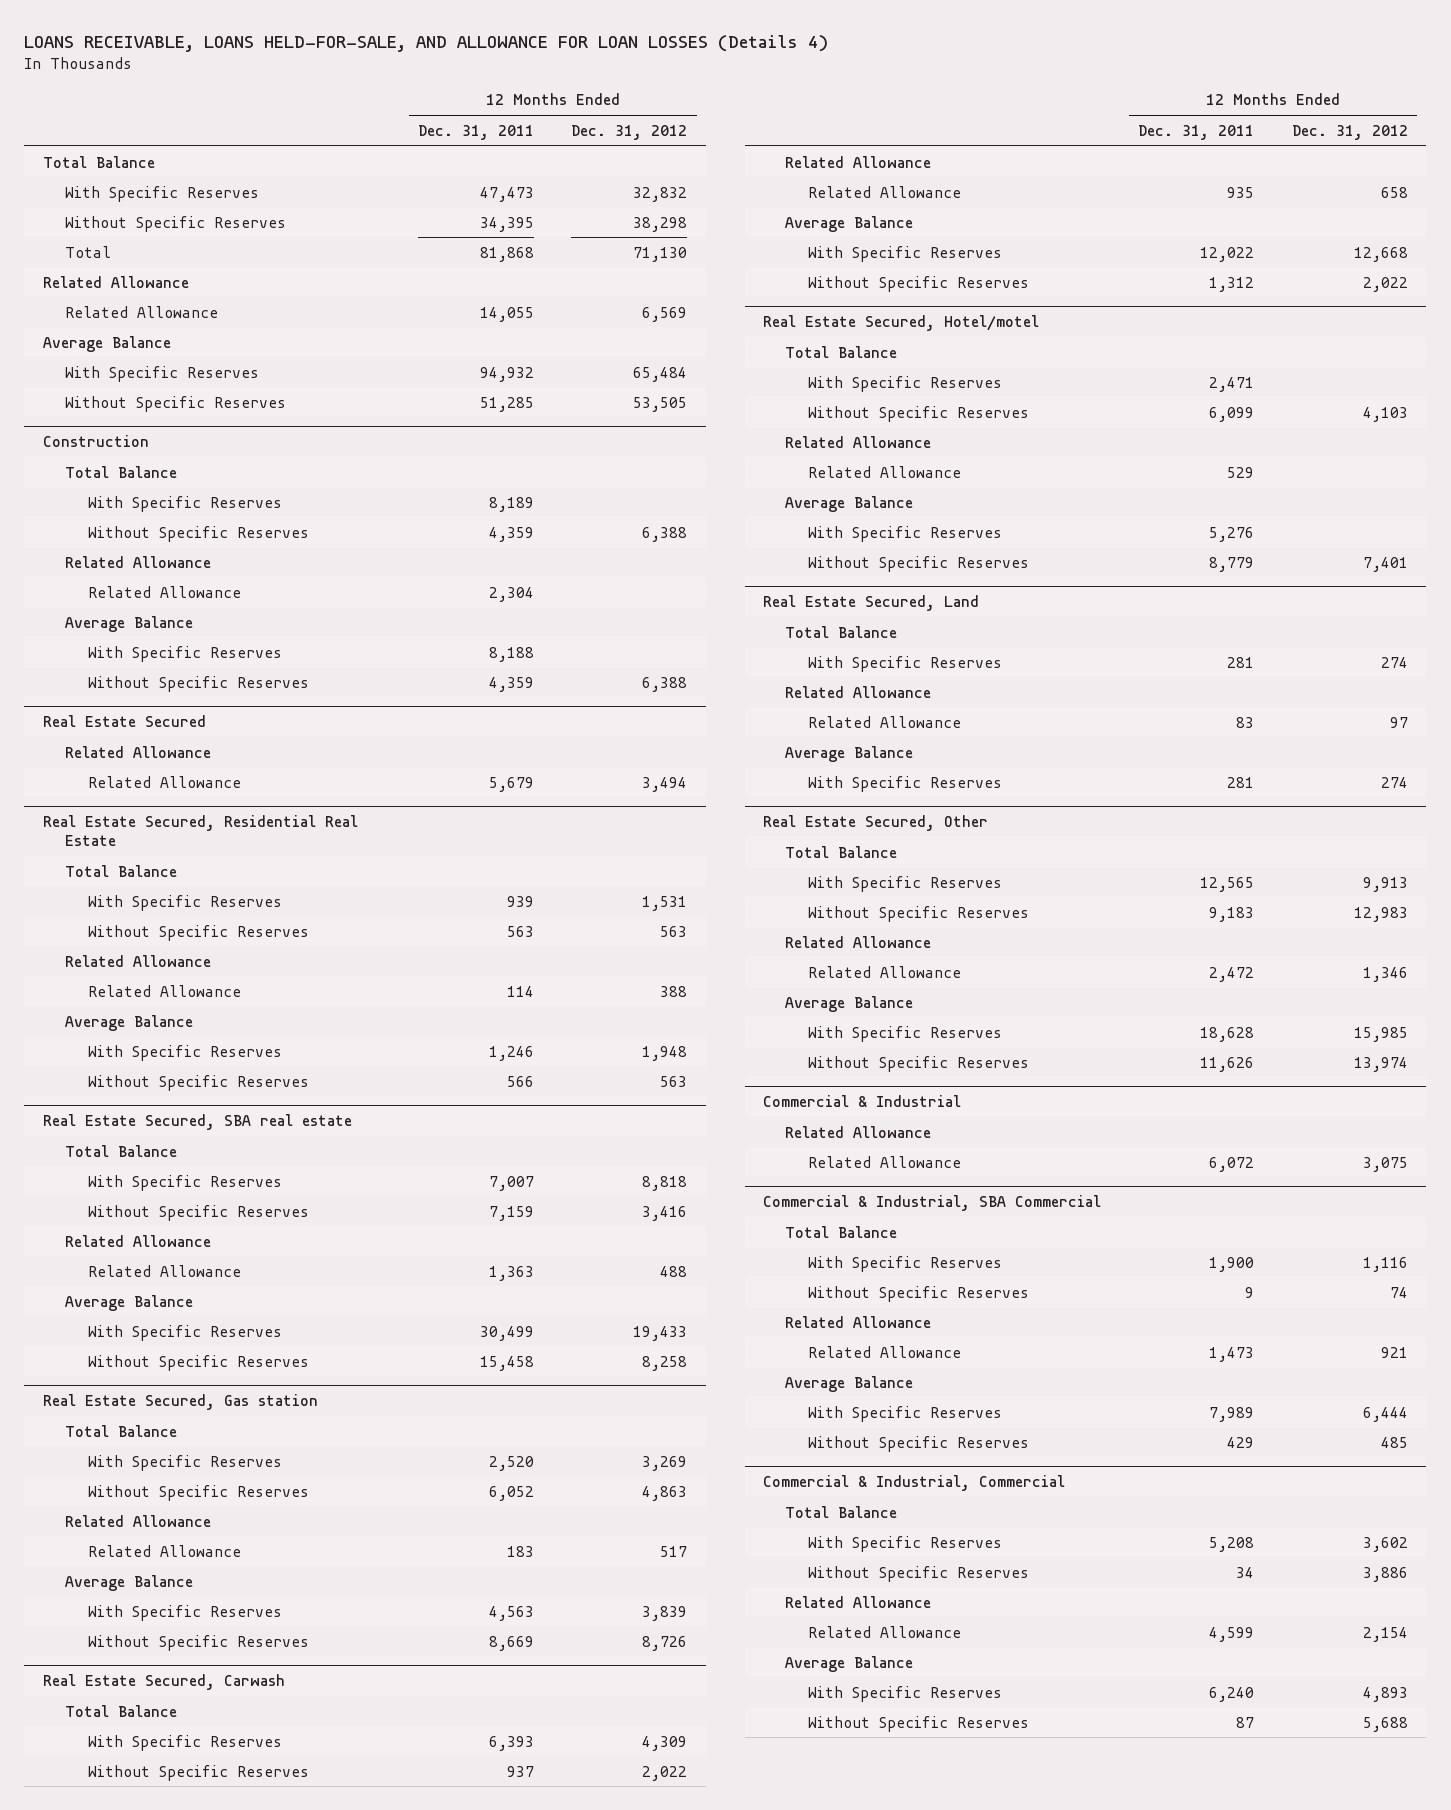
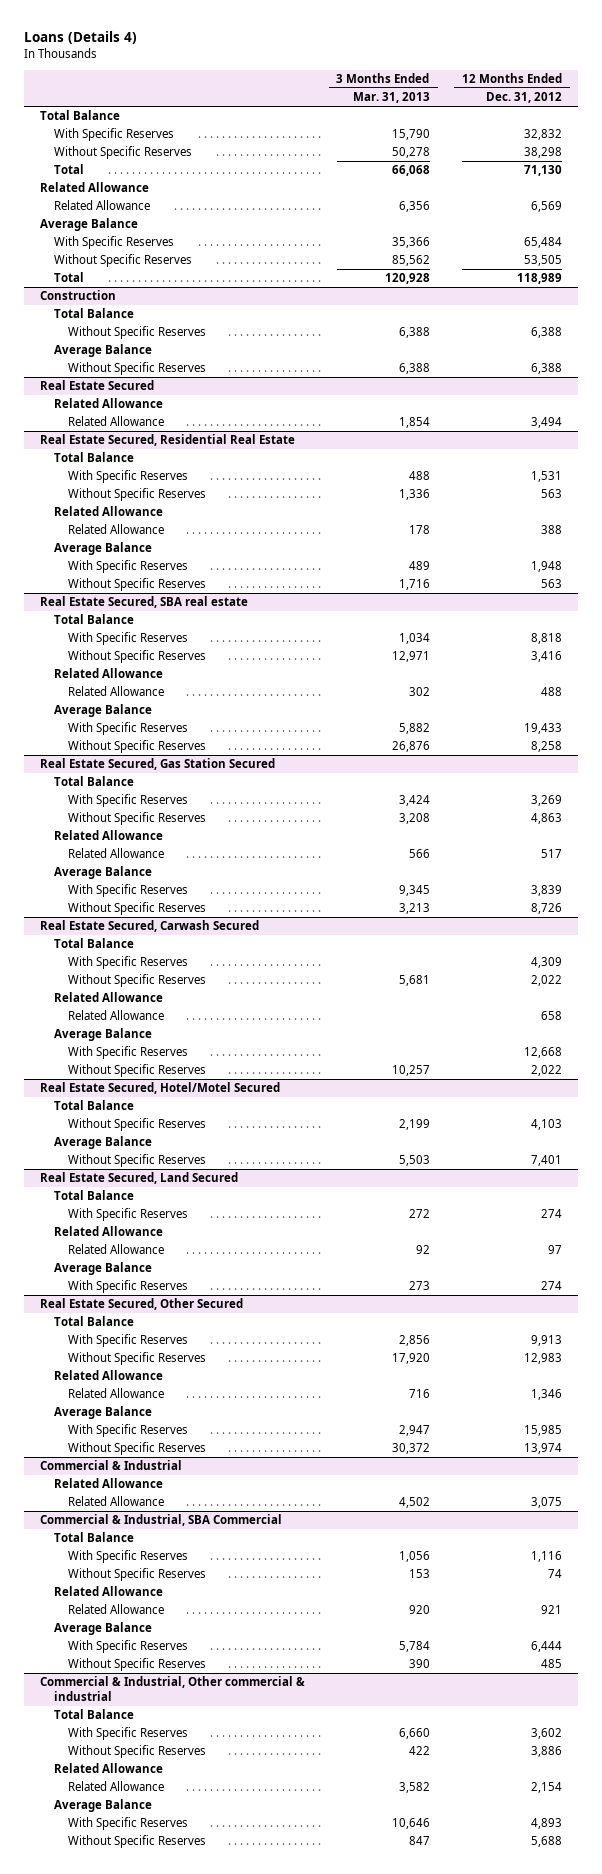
- LOANS RECEIVABLE, LOANS HELD-FOR-SALE, AND ALLOWANCE FOR LOAN LOSSES (Details 4)
+ Loans (Details 4)
- | 12 Months Ended Dec. 31, 2011 | 12 Months Ended Dec. 31, 2012
+ | 3 Months Ended Mar. 31, 2013 | 12 Months Ended Dec. 31, 2012
+ Total | 120,928 | 118,989
@ Construction
- With Specific Reserves | 8,189 |
- Related Allowance
- Related Allowance | 2,304 |
- With Specific Reserves | 8,188 |
- Real Estate Secured, Gas station
+ Real Estate Secured, Gas Station Secured
- Real Estate Secured, Carwash
+ Real Estate Secured, Carwash Secured
- Real Estate Secured, Hotel/motel
+ Real Estate Secured, Hotel/Motel Secured
- With Specific Reserves | 2,471 |
- Related Allowance
- Related Allowance | 529 |
- With Specific Reserves | 5,276 |
- Real Estate Secured, Land
+ Real Estate Secured, Land Secured
- Real Estate Secured, Other
+ Real Estate Secured, Other Secured
- Commercial & Industrial, Commercial
+ Commercial & Industrial, Other commercial & industrial

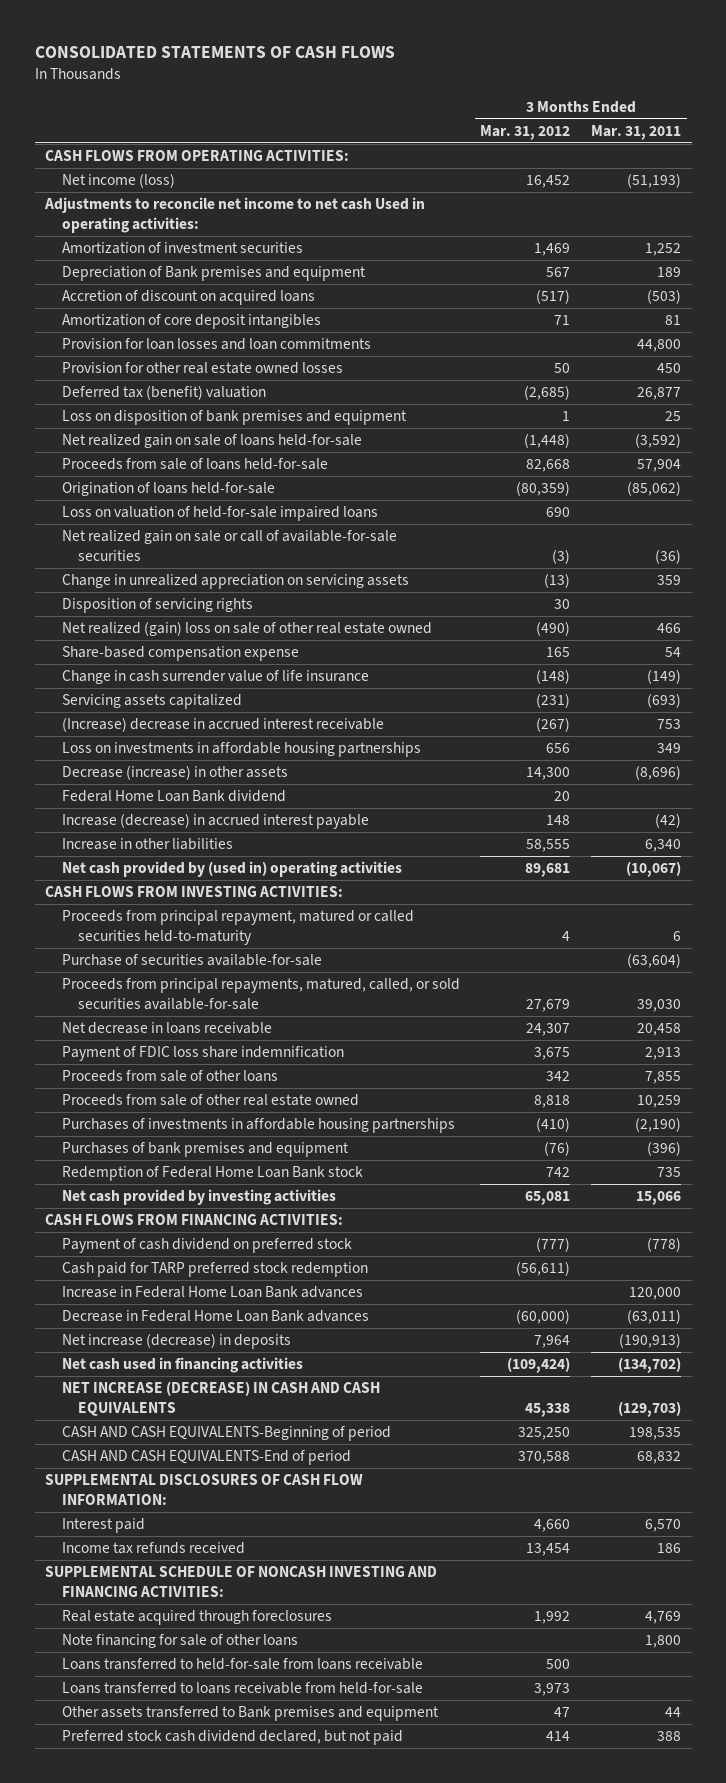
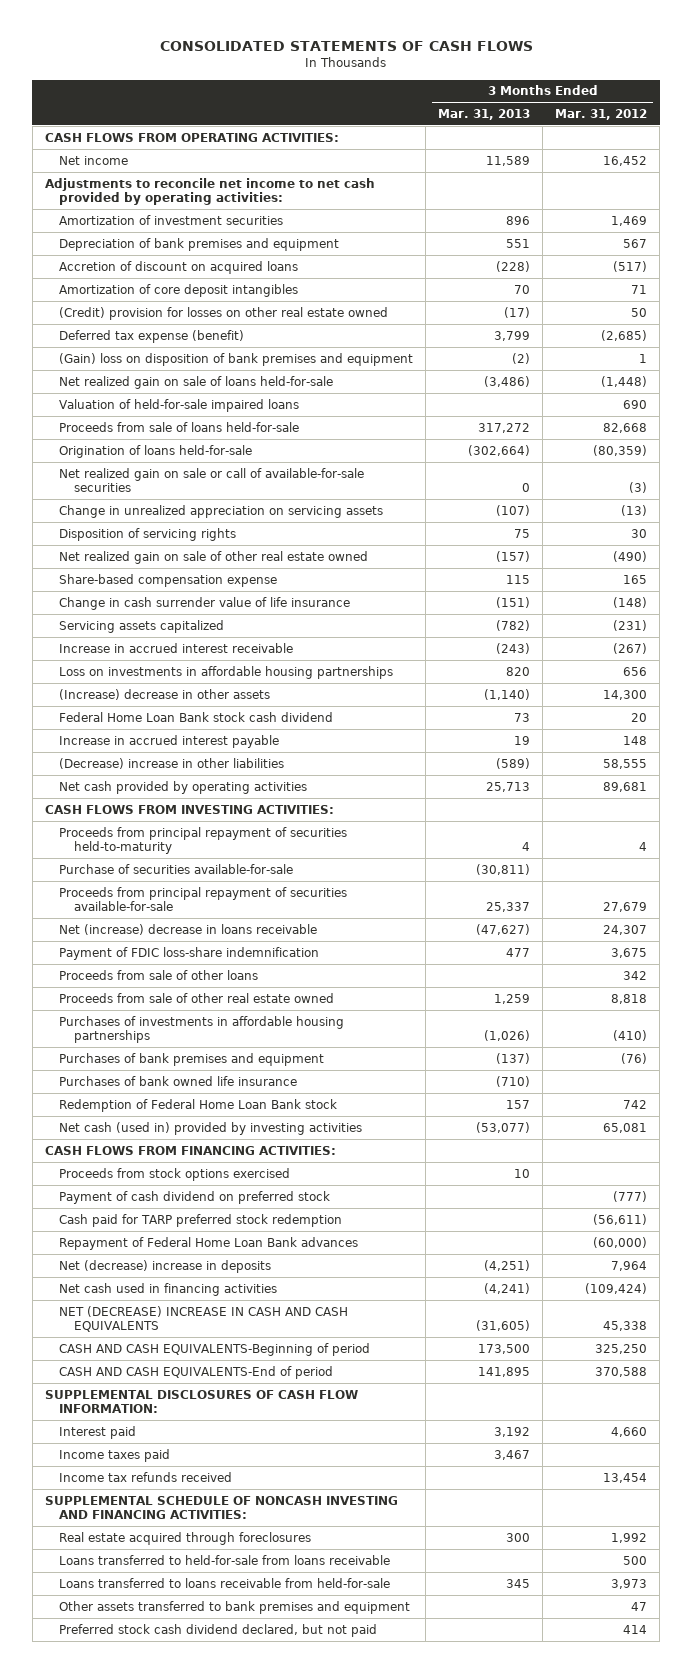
- | 3 Months Ended Mar. 31, 2012 | 3 Months Ended Mar. 31, 2011
+ | 3 Months Ended Mar. 31, 2013 | 3 Months Ended Mar. 31, 2012
- Net income (loss) | 16,452 | (51,193)
- Adjustments to reconcile net income to net cash Used in operating activities:
+ Net income | 11,589 | 16,452
+ Adjustments to reconcile net income to net cash provided by operating activities:
- Depreciation of Bank premises and equipment | 567 | 189
+ Depreciation of bank premises and equipment | 551 | 567
- Provision for loan losses and loan commitments | | 44,800
- Provision for other real estate owned losses | 50 | 450
- Deferred tax (benefit) valuation | (2,685) | 26,877
- Loss on disposition of bank premises and equipment | 1 | 25
+ (Credit) provision for losses on other real estate owned | (17) | 50
+ Deferred tax expense (benefit) | 3,799 | (2,685)
+ (Gain) loss on disposition of bank premises and equipment | (2) | 1
+ Valuation of held-for-sale impaired loans | | 690
- Loss on valuation of held-for-sale impaired loans | 690 |
- Net realized (gain) loss on sale of other real estate owned | (490) | 466
+ Net realized gain on sale of other real estate owned | (157) | (490)
- (Increase) decrease in accrued interest receivable | (267) | 753
+ Increase in accrued interest receivable | (243) | (267)
- Decrease (increase) in other assets | 14,300 | (8,696)
- Federal Home Loan Bank dividend | 20 |
- Increase (decrease) in accrued interest payable | 148 | (42)
- Increase in other liabilities | 58,555 | 6,340
- Net cash provided by (used in) operating activities | 89,681 | (10,067)
+ (Increase) decrease in other assets | (1,140) | 14,300
+ Federal Home Loan Bank stock cash dividend | 73 | 20
+ Increase in accrued interest payable | 19 | 148
+ (Decrease) increase in other liabilities | (589) | 58,555
+ Net cash provided by operating activities | 25,713 | 89,681
- Proceeds from principal repayment, matured or called securities held-to-maturity | 4 | 6
+ Proceeds from principal repayment of securities held-to-maturity | 4 | 4
- Proceeds from principal repayments, matured, called, or sold securities available-for-sale | 27,679 | 39,030
- Net decrease in loans receivable | 24,307 | 20,458
- Payment of FDIC loss share indemnification | 3,675 | 2,913
+ Proceeds from principal repayment of securities available-for-sale | 25,337 | 27,679
+ Net (increase) decrease in loans receivable | (47,627) | 24,307
+ Payment of FDIC loss-share indemnification | 477 | 3,675
+ Purchases of bank owned life insurance | (710) |
- Net cash provided by investing activities | 65,081 | 15,066
+ Net cash (used in) provided by investing activities | (53,077) | 65,081
+ Proceeds from stock options exercised | 10 |
- Increase in Federal Home Loan Bank advances | | 120,000
- Decrease in Federal Home Loan Bank advances | (60,000) | (63,011)
- Net increase (decrease) in deposits | 7,964 | (190,913)
+ Repayment of Federal Home Loan Bank advances | | (60,000)
+ Net (decrease) increase in deposits | (4,251) | 7,964
- NET INCREASE (DECREASE) IN CASH AND CASH EQUIVALENTS | 45,338 | (129,703)
+ NET (DECREASE) INCREASE IN CASH AND CASH EQUIVALENTS | (31,605) | 45,338
+ Income taxes paid | 3,467 |
- Note financing for sale of other loans | | 1,800
- Other assets transferred to Bank premises and equipment | 47 | 44
+ Other assets transferred to bank premises and equipment | | 47

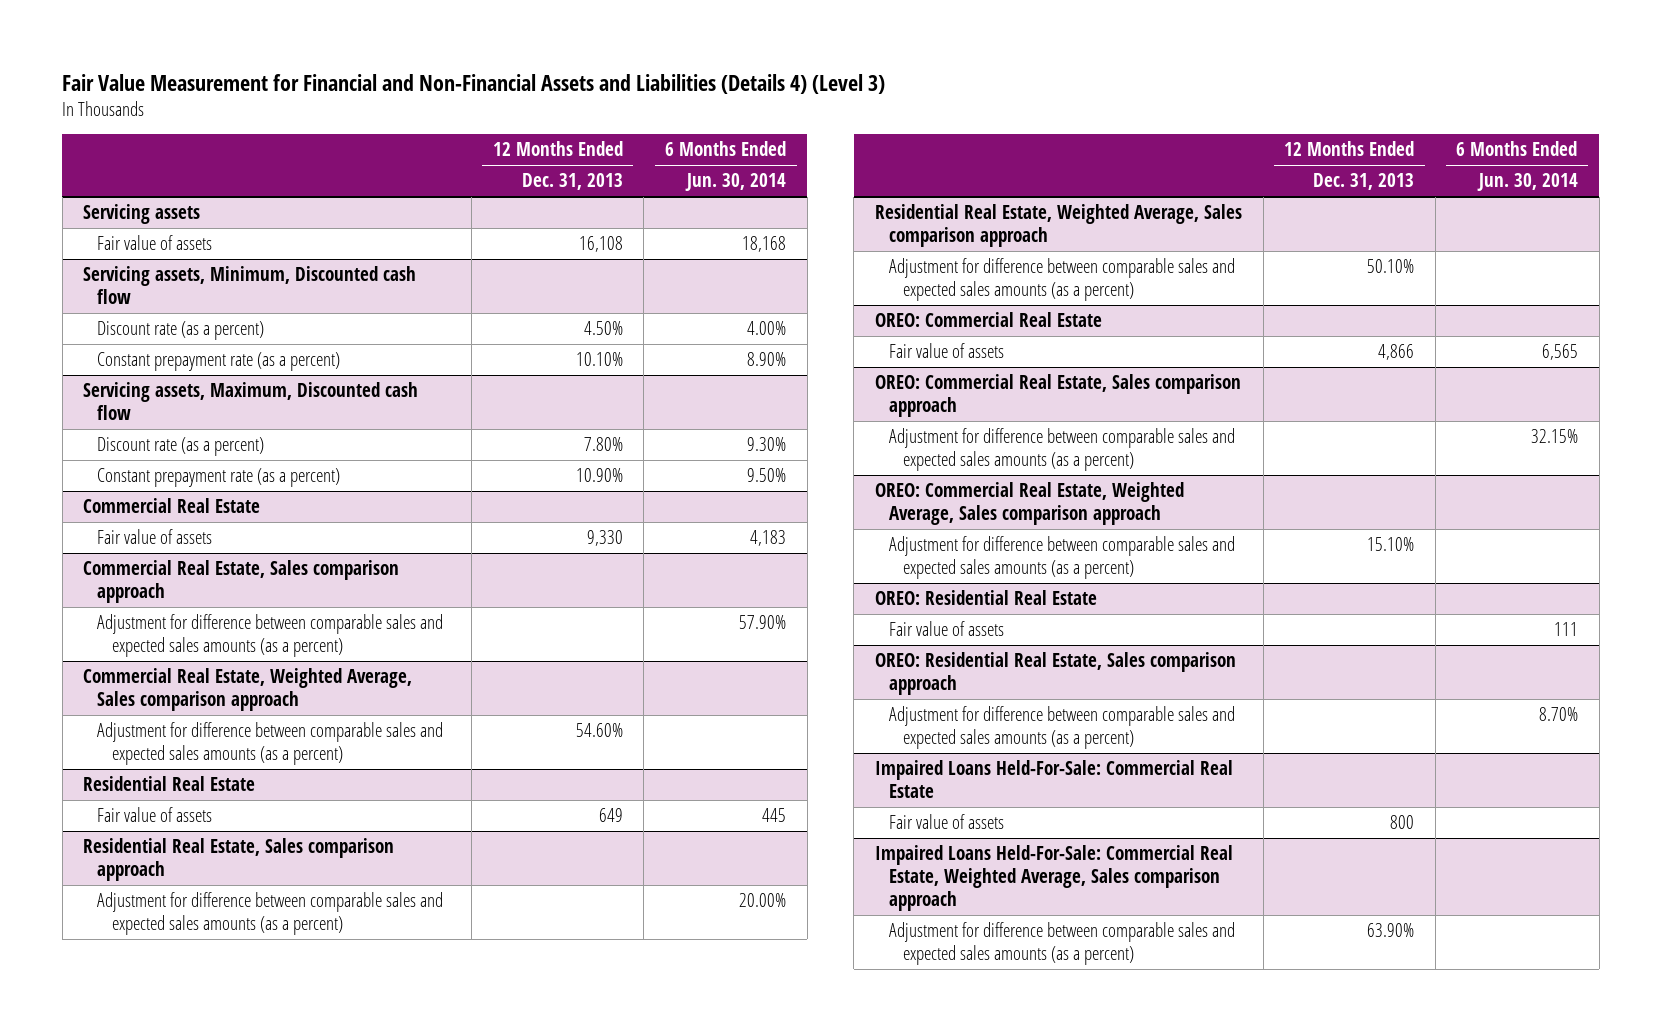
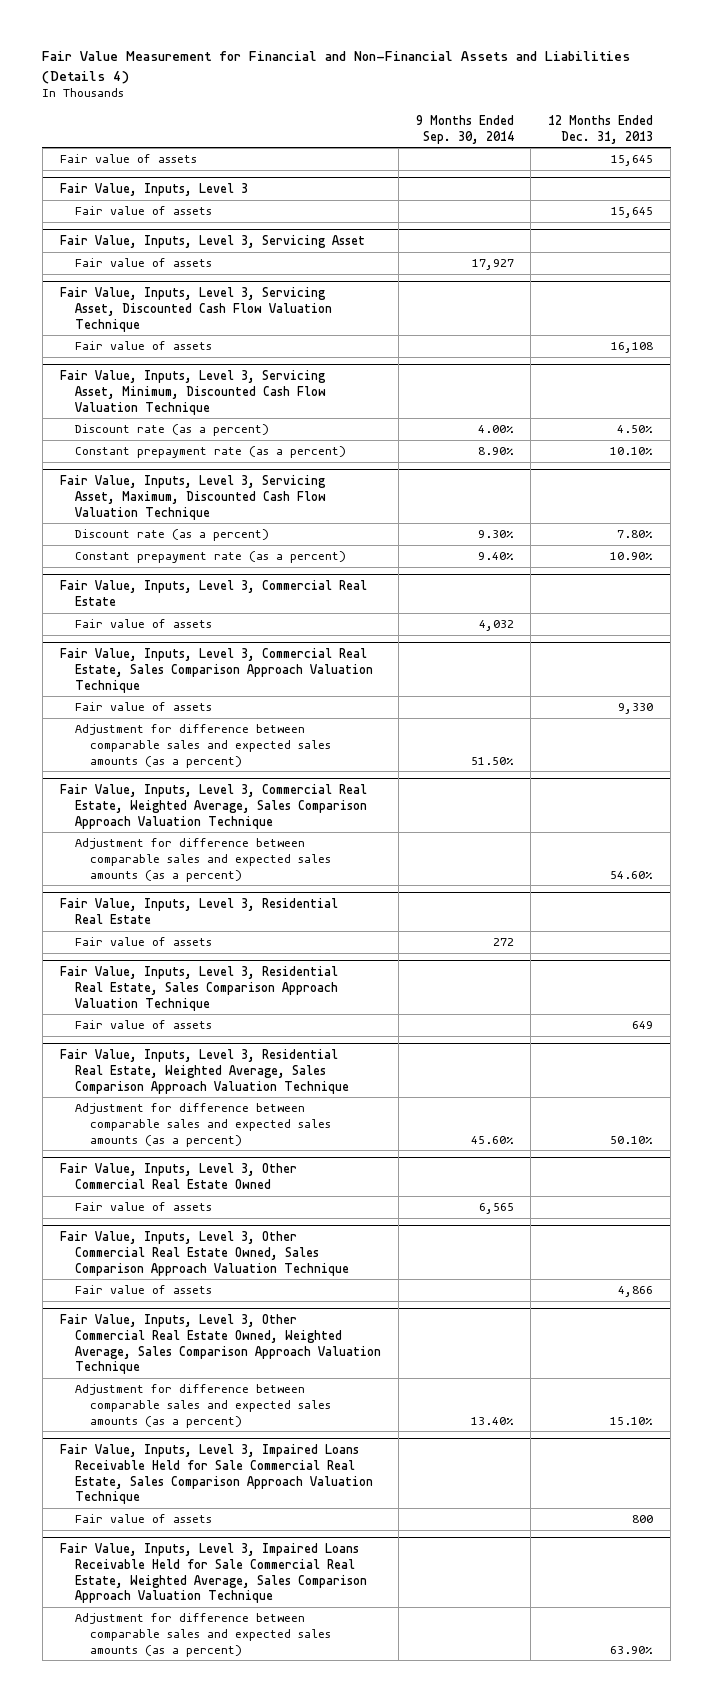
- Fair Value Measurement for Financial and Non-Financial Assets and Liabilities (Details 4) (Level 3)
+ Fair Value Measurement for Financial and Non-Financial Assets and Liabilities (Details 4)
- | 12 Months Ended Dec. 31, 2013 | 6 Months Ended Jun. 30, 2014
+ | 9 Months Ended Sep. 30, 2014 | 12 Months Ended Dec. 31, 2013
- Servicing assets
+ Fair value of assets | | 15,645
+ Fair Value, Inputs, Level 3
+ Fair value of assets | | 15,645
+ Fair Value, Inputs, Level 3, Servicing Asset
+ Fair value of assets | 17,927 |
+ Fair Value, Inputs, Level 3, Servicing Asset, Discounted Cash Flow Valuation Technique
- Servicing assets, Minimum, Discounted cash flow
+ Fair Value, Inputs, Level 3, Servicing Asset, Minimum, Discounted Cash Flow Valuation Technique
- Servicing assets, Maximum, Discounted cash flow
+ Fair Value, Inputs, Level 3, Servicing Asset, Maximum, Discounted Cash Flow Valuation Technique
- Commercial Real Estate
+ Fair Value, Inputs, Level 3, Commercial Real Estate
+ Fair value of assets | 4,032 |
+ Fair Value, Inputs, Level 3, Commercial Real Estate, Sales Comparison Approach Valuation Technique
- Commercial Real Estate, Sales comparison approach
- Commercial Real Estate, Weighted Average, Sales comparison approach
+ Fair Value, Inputs, Level 3, Commercial Real Estate, Weighted Average, Sales Comparison Approach Valuation Technique
- Residential Real Estate
+ Fair Value, Inputs, Level 3, Residential Real Estate
+ Fair value of assets | 272 |
+ Fair Value, Inputs, Level 3, Residential Real Estate, Sales Comparison Approach Valuation Technique
- Residential Real Estate, Sales comparison approach
- Adjustment for difference between comparable sales and expected sales amounts (as a percent) | | 20.00%
- Residential Real Estate, Weighted Average, Sales comparison approach
+ Fair Value, Inputs, Level 3, Residential Real Estate, Weighted Average, Sales Comparison Approach Valuation Technique
- OREO: Commercial Real Estate
+ Fair Value, Inputs, Level 3, Other Commercial Real Estate Owned
+ Fair value of assets | 6,565 |
+ Fair Value, Inputs, Level 3, Other Commercial Real Estate Owned, Sales Comparison Approach Valuation Technique
- OREO: Commercial Real Estate, Sales comparison approach
- Adjustment for difference between comparable sales and expected sales amounts (as a percent) | | 32.15%
- OREO: Commercial Real Estate, Weighted Average, Sales comparison approach
+ Fair Value, Inputs, Level 3, Other Commercial Real Estate Owned, Weighted Average, Sales Comparison Approach Valuation Technique
- OREO: Residential Real Estate
- Fair value of assets | | 111
- OREO: Residential Real Estate, Sales comparison approach
- Adjustment for difference between comparable sales and expected sales amounts (as a percent) | | 8.70%
- Impaired Loans Held-For-Sale: Commercial Real Estate
+ Fair Value, Inputs, Level 3, Impaired Loans Receivable Held for Sale Commercial Real Estate, Sales Comparison Approach Valuation Technique
- Impaired Loans Held-For-Sale: Commercial Real Estate, Weighted Average, Sales comparison approach
+ Fair Value, Inputs, Level 3, Impaired Loans Receivable Held for Sale Commercial Real Estate, Weighted Average, Sales Comparison Approach Valuation Technique

